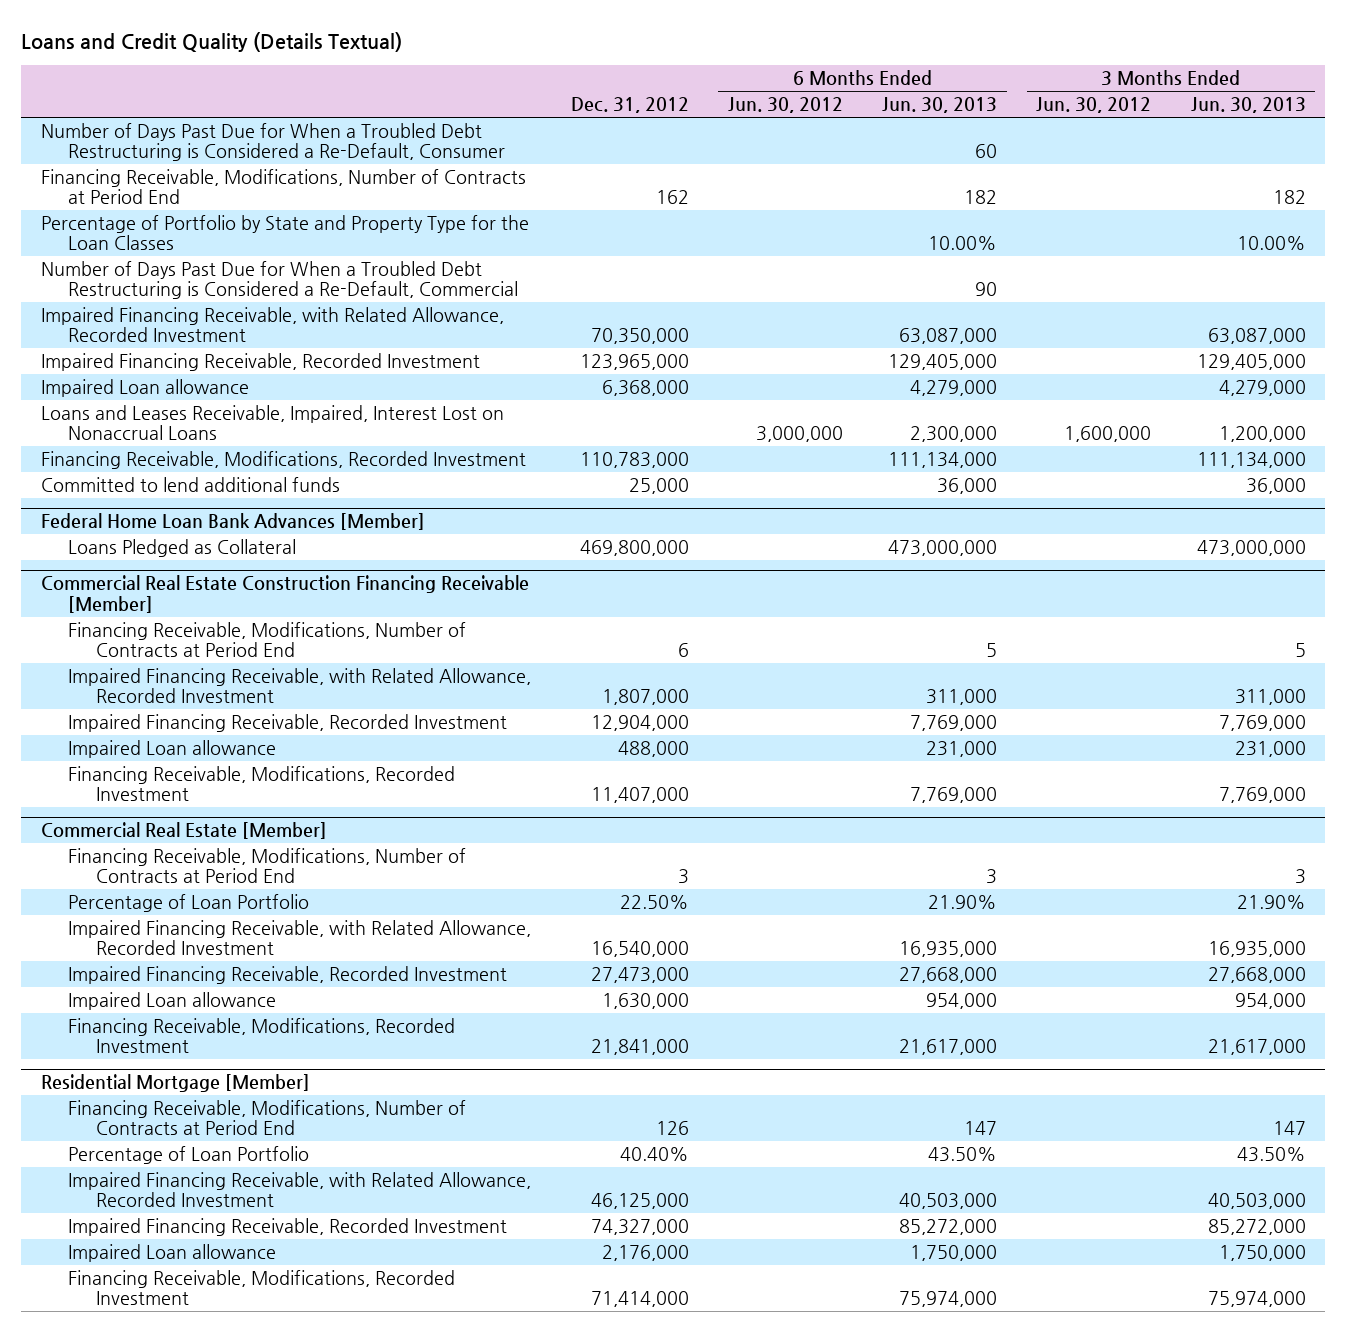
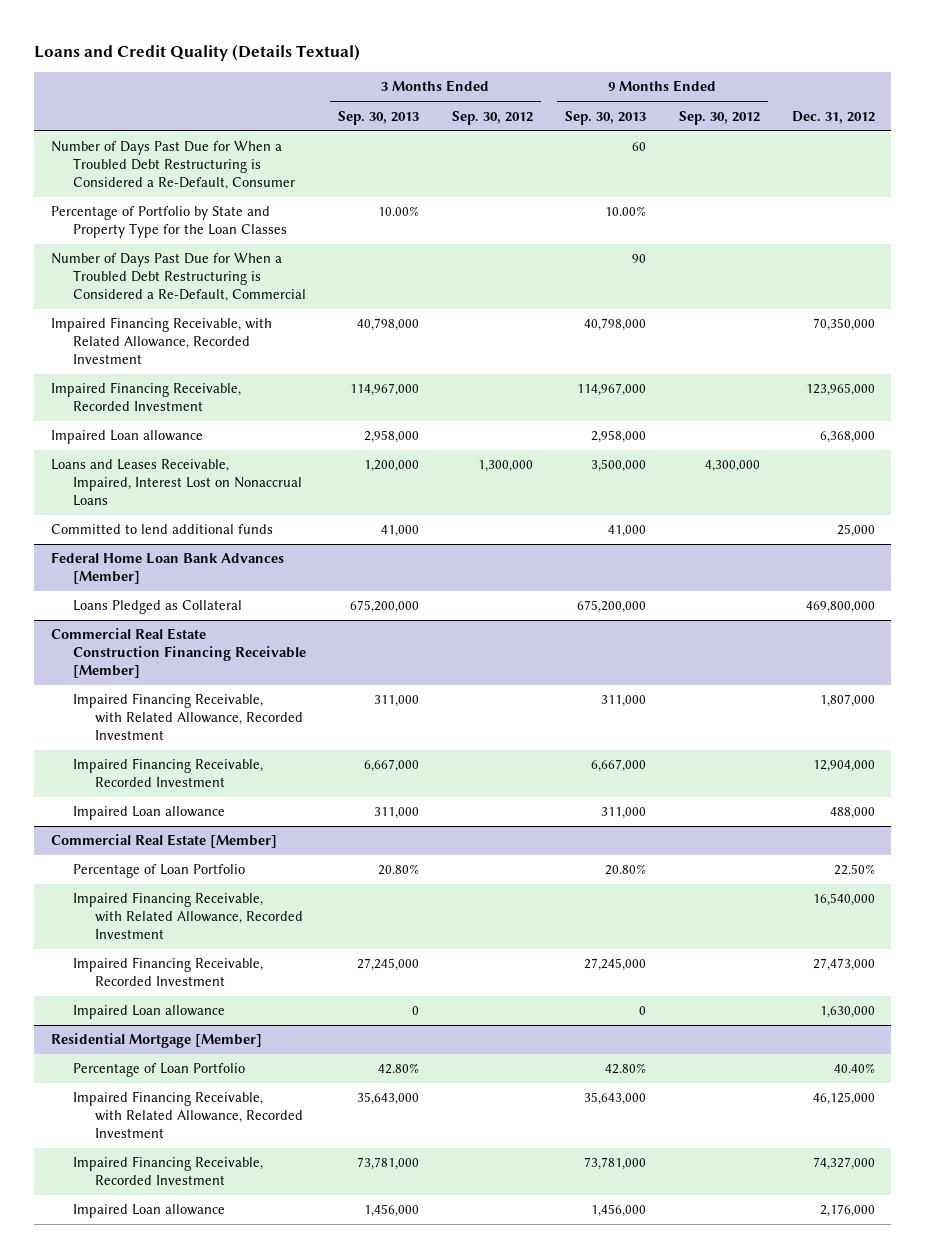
- | Dec. 31, 2012 | 6 Months Ended Jun. 30, 2012 | 6 Months Ended Jun. 30, 2013 | 3 Months Ended Jun. 30, 2012 | 3 Months Ended Jun. 30, 2013
+ | 3 Months Ended Sep. 30, 2013 | 3 Months Ended Sep. 30, 2012 | 9 Months Ended Sep. 30, 2013 | 9 Months Ended Sep. 30, 2012 | Dec. 31, 2012
- Financing Receivable, Modifications, Number of Contracts at Period End | 162 | | 182 | | 182
- Financing Receivable, Modifications, Recorded Investment | 110,783,000 | | 111,134,000 | | 111,134,000
@ Commercial Real Estate Construction Financing Receivable [Member]
- Financing Receivable, Modifications, Number of Contracts at Period End | 6 | | 5 | | 5
- Financing Receivable, Modifications, Recorded Investment | 11,407,000 | | 7,769,000 | | 7,769,000
@ Commercial Real Estate [Member]
- Financing Receivable, Modifications, Number of Contracts at Period End | 3 | | 3 | | 3
- Financing Receivable, Modifications, Recorded Investment | 21,841,000 | | 21,617,000 | | 21,617,000
@ Residential Mortgage [Member]
- Financing Receivable, Modifications, Number of Contracts at Period End | 126 | | 147 | | 147
- Financing Receivable, Modifications, Recorded Investment | 71,414,000 | | 75,974,000 | | 75,974,000

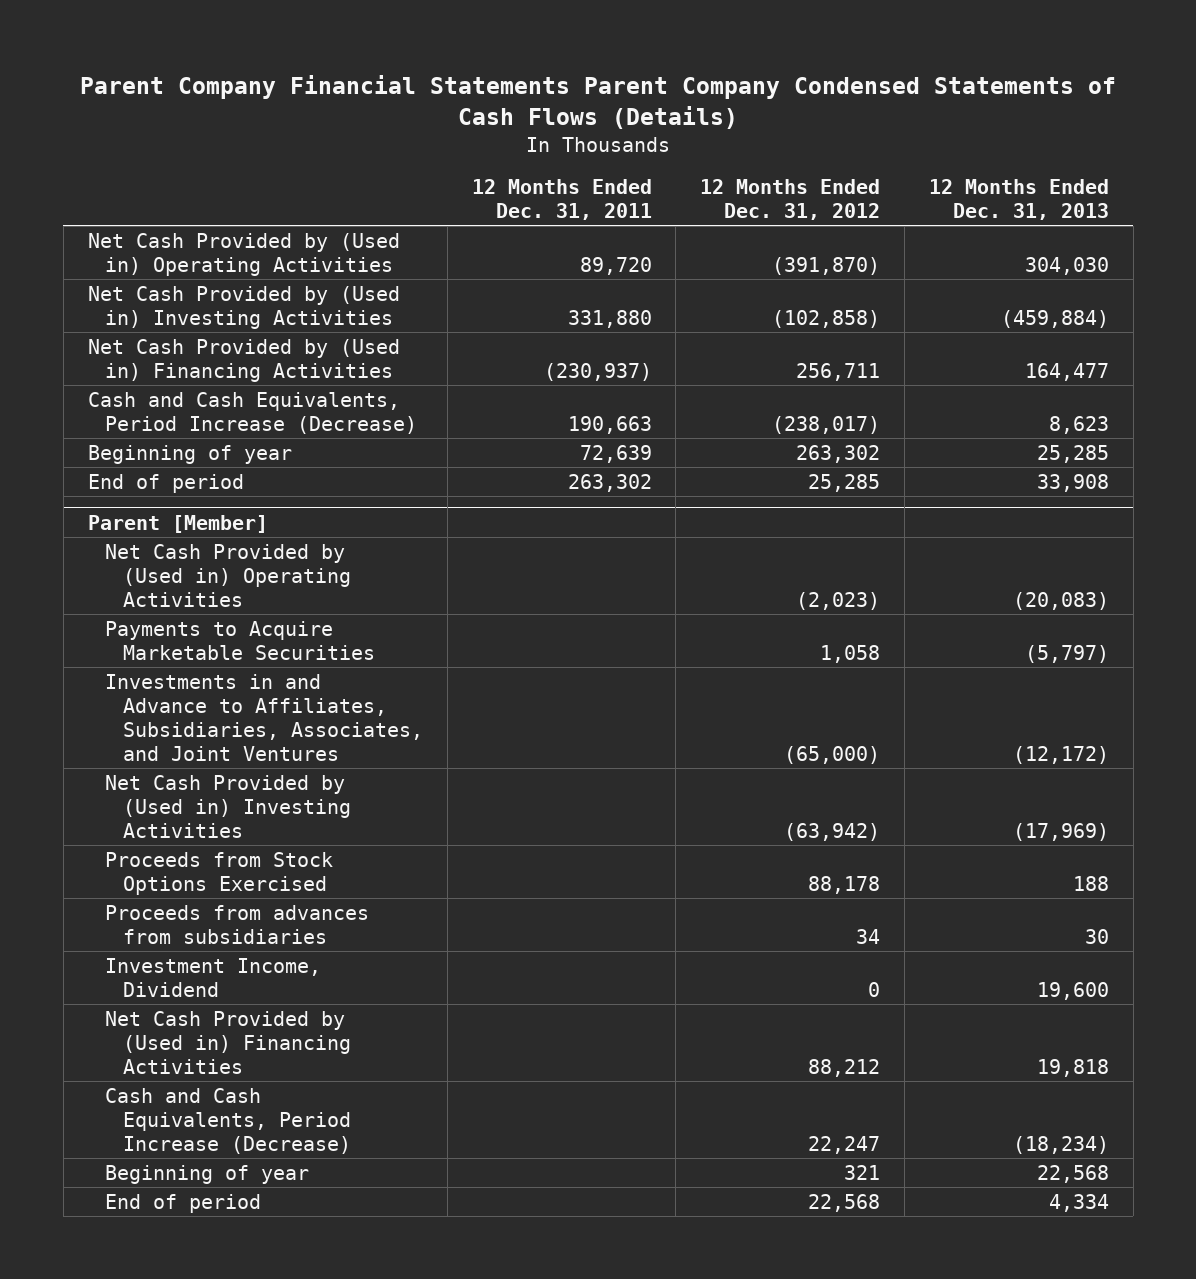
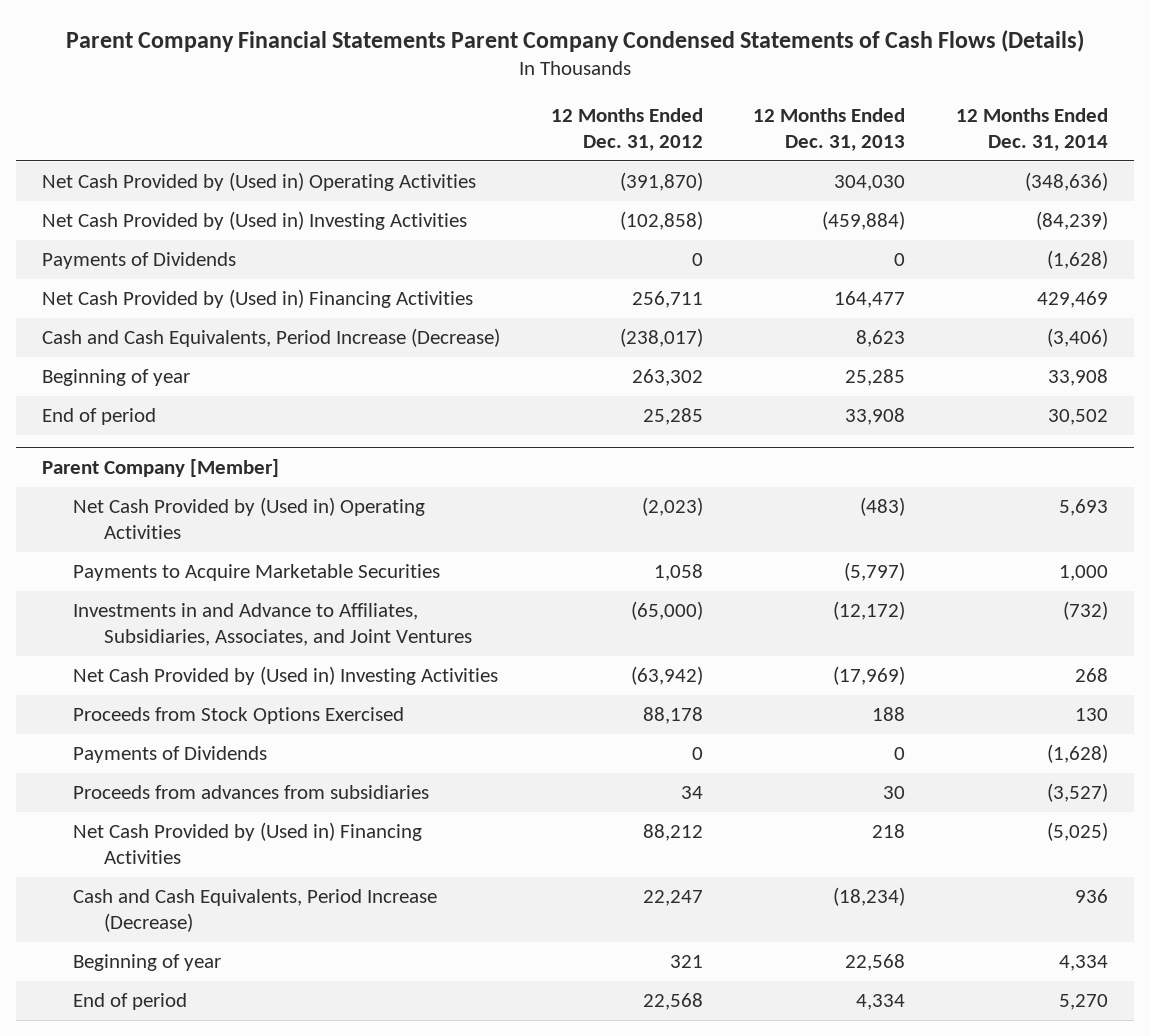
- | 12 Months Ended Dec. 31, 2011 | 12 Months Ended Dec. 31, 2012 | 12 Months Ended Dec. 31, 2013
+ | 12 Months Ended Dec. 31, 2012 | 12 Months Ended Dec. 31, 2013 | 12 Months Ended Dec. 31, 2014
+ Payments of Dividends | 0 | 0 | (1,628)
- Parent [Member]
- Net Cash Provided by (Used in) Operating Activities | | (2,023) | (20,083)
+ Parent Company [Member]
+ Net Cash Provided by (Used in) Operating Activities | (2,023) | (483) | 5,693
+ Payments of Dividends | 0 | 0 | (1,628)
- Investment Income, Dividend | | 0 | 19,600
- Net Cash Provided by (Used in) Financing Activities | | 88,212 | 19,818
+ Net Cash Provided by (Used in) Financing Activities | 88,212 | 218 | (5,025)

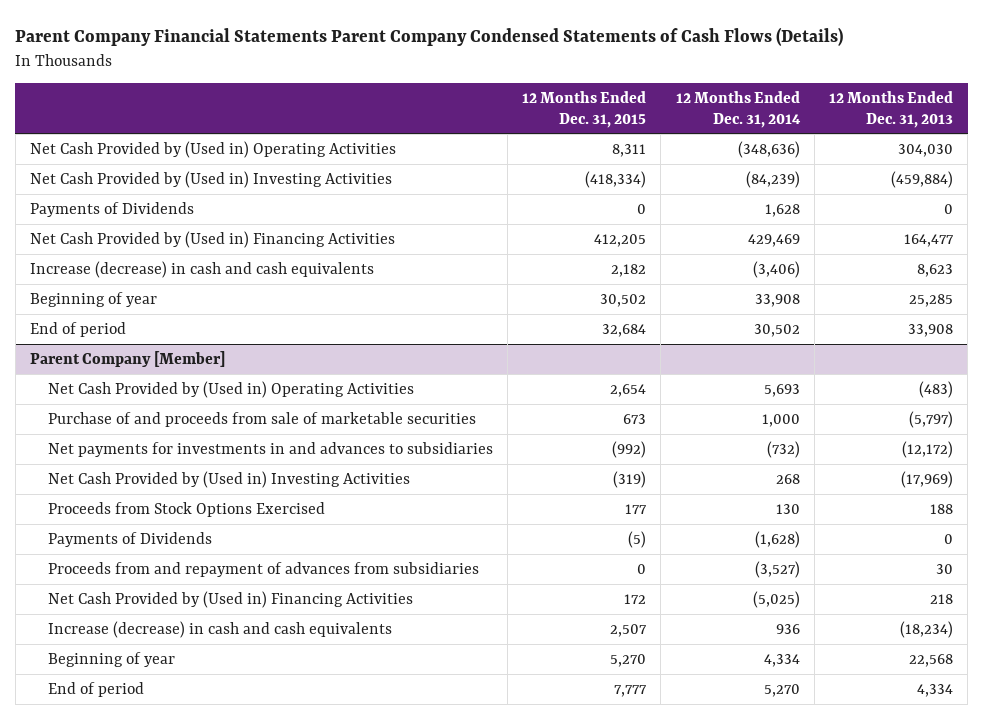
- | 12 Months Ended Dec. 31, 2012 | 12 Months Ended Dec. 31, 2013 | 12 Months Ended Dec. 31, 2014
+ | 12 Months Ended Dec. 31, 2015 | 12 Months Ended Dec. 31, 2014 | 12 Months Ended Dec. 31, 2013
- Payments of Dividends | 0 | 0 | (1,628)
+ Payments of Dividends | 0 | 1,628 | 0
- Cash and Cash Equivalents, Period Increase (Decrease) | (238,017) | 8,623 | (3,406)
+ Increase (decrease) in cash and cash equivalents | 2,182 | (3,406) | 8,623
@ Parent Company [Member]
- Payments to Acquire Marketable Securities | 1,058 | (5,797) | 1,000
- Investments in and Advance to Affiliates, Subsidiaries, Associates, and Joint Ventures | (65,000) | (12,172) | (732)
+ Purchase of and proceeds from sale of marketable securities | 673 | 1,000 | (5,797)
+ Net payments for investments in and advances to subsidiaries | (992) | (732) | (12,172)
- Proceeds from advances from subsidiaries | 34 | 30 | (3,527)
+ Proceeds from and repayment of advances from subsidiaries | 0 | (3,527) | 30
- Cash and Cash Equivalents, Period Increase (Decrease) | 22,247 | (18,234) | 936
+ Increase (decrease) in cash and cash equivalents | 2,507 | 936 | (18,234)

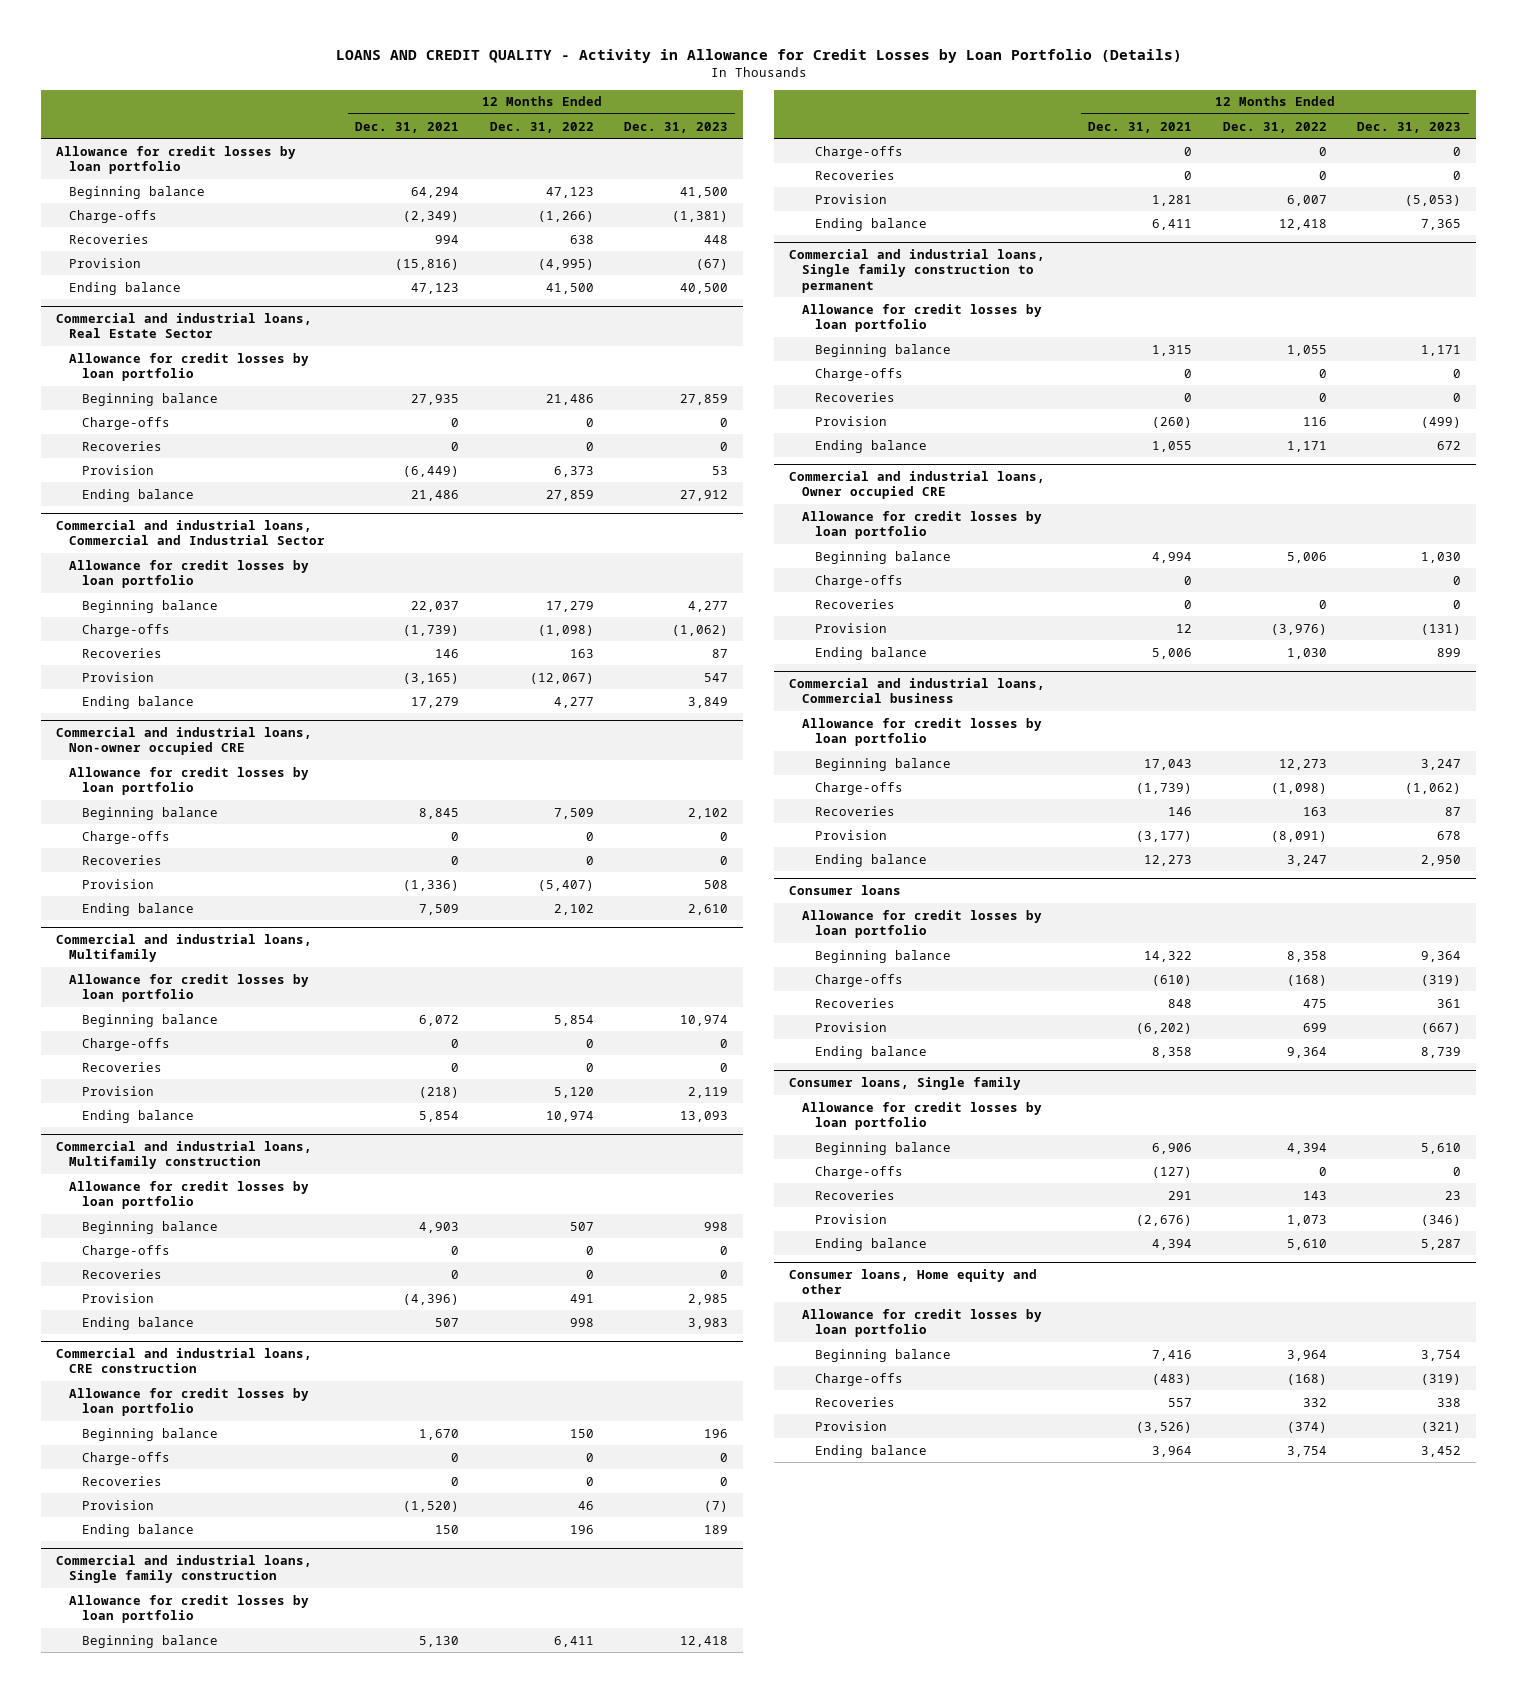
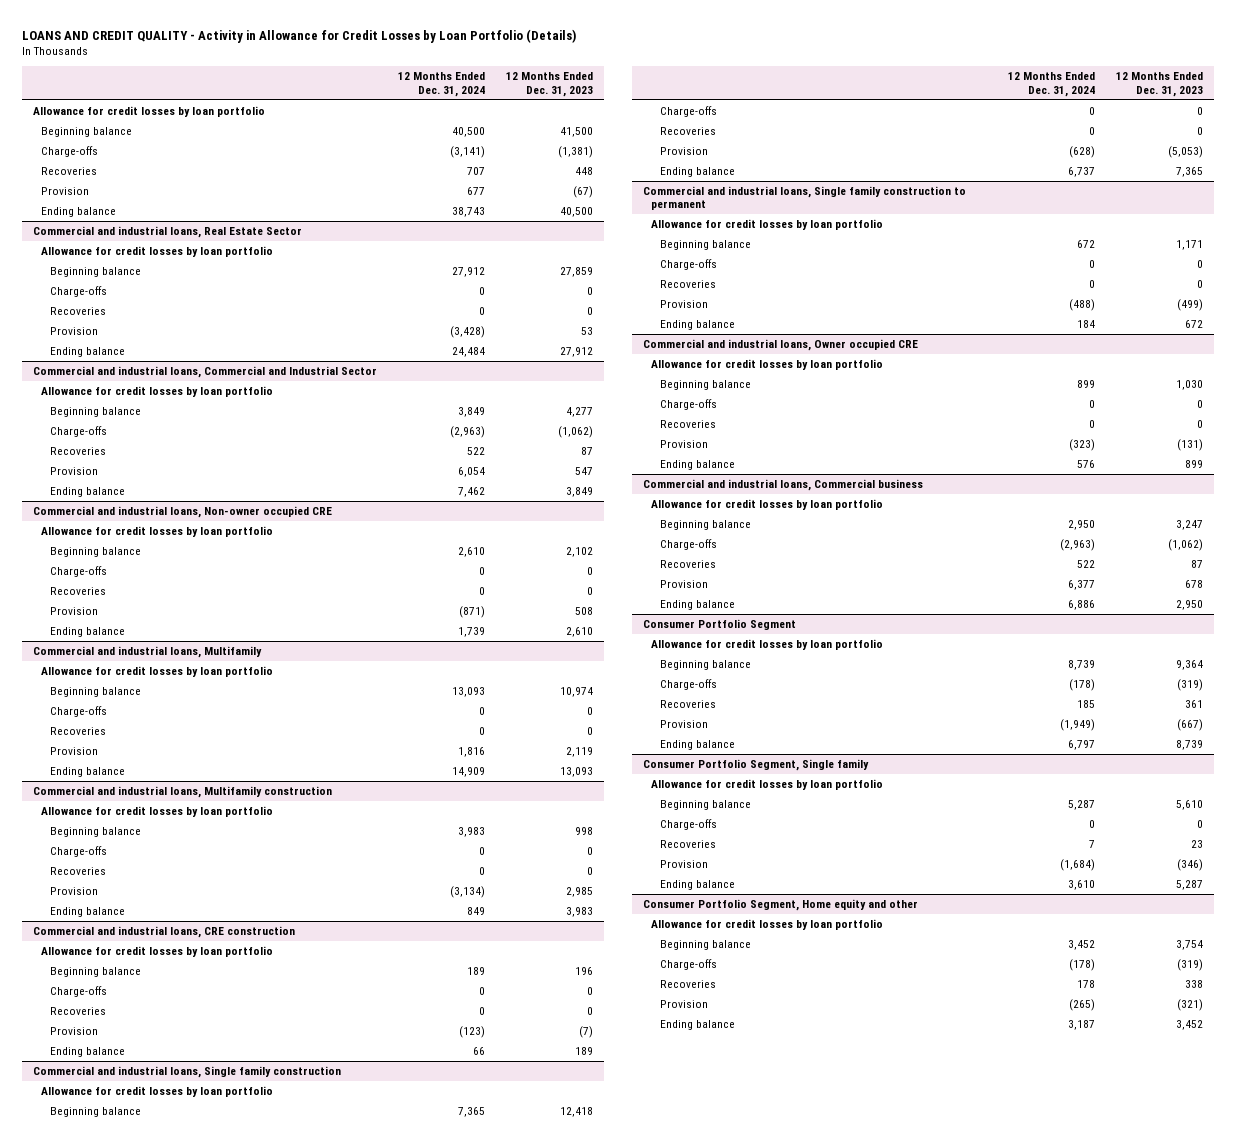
- | 12 Months Ended Dec. 31, 2021 | 12 Months Ended Dec. 31, 2022 | 12 Months Ended Dec. 31, 2023
+ | 12 Months Ended Dec. 31, 2024 | 12 Months Ended Dec. 31, 2023
- Consumer loans
+ Consumer Portfolio Segment
- Consumer loans, Single family
+ Consumer Portfolio Segment, Single family
- Consumer loans, Home equity and other
+ Consumer Portfolio Segment, Home equity and other

